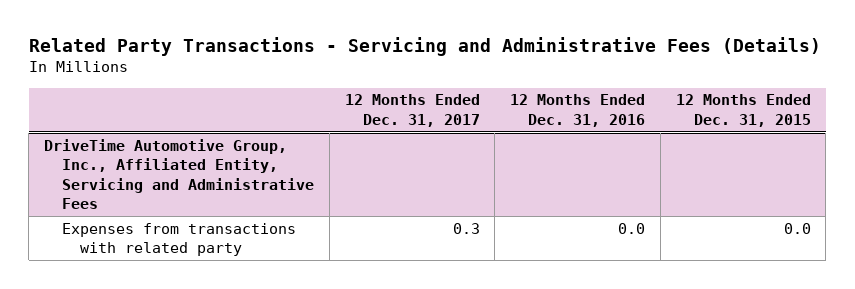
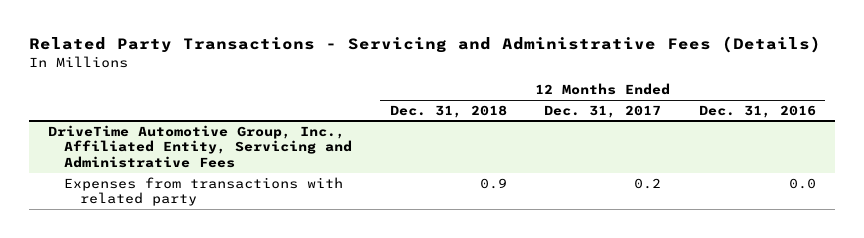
- | 12 Months Ended Dec. 31, 2017 | 12 Months Ended Dec. 31, 2016 | 12 Months Ended Dec. 31, 2015
+ | 12 Months Ended Dec. 31, 2018 | 12 Months Ended Dec. 31, 2017 | 12 Months Ended Dec. 31, 2016
@ DriveTime Automotive Group, Inc., Affiliated Entity, Servicing and Administrative Fees
- Expenses from transactions with related party | 0.3 | 0.0 | 0.0
+ Expenses from transactions with related party | 0.9 | 0.2 | 0.0

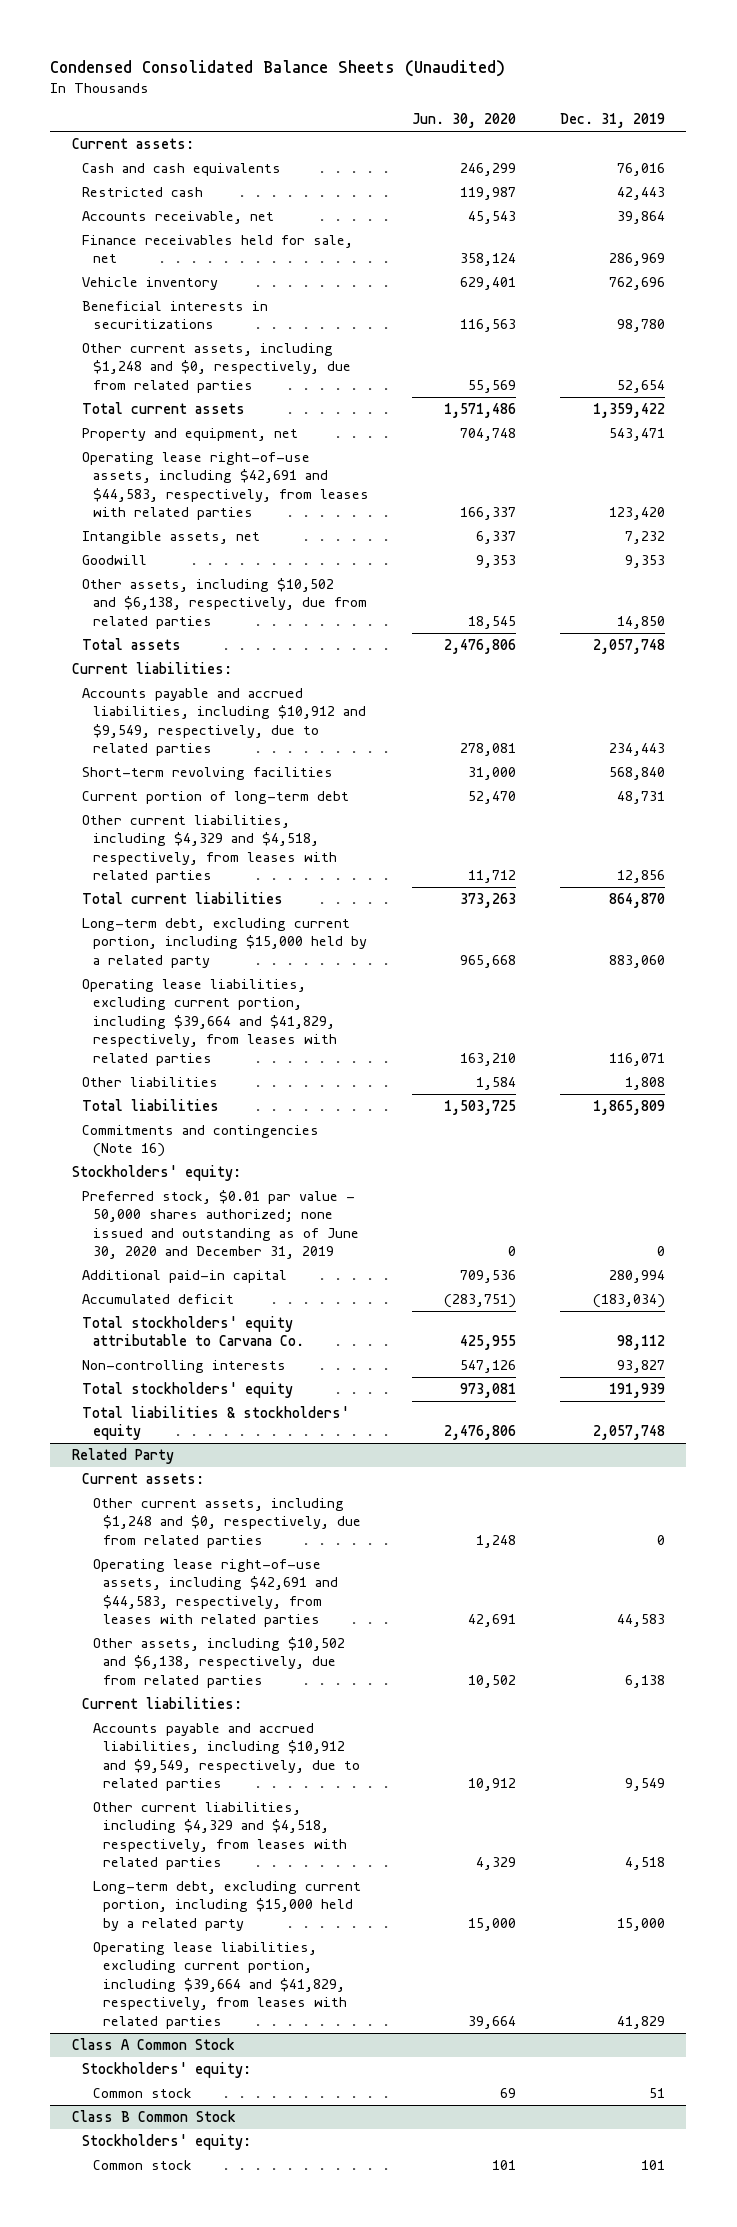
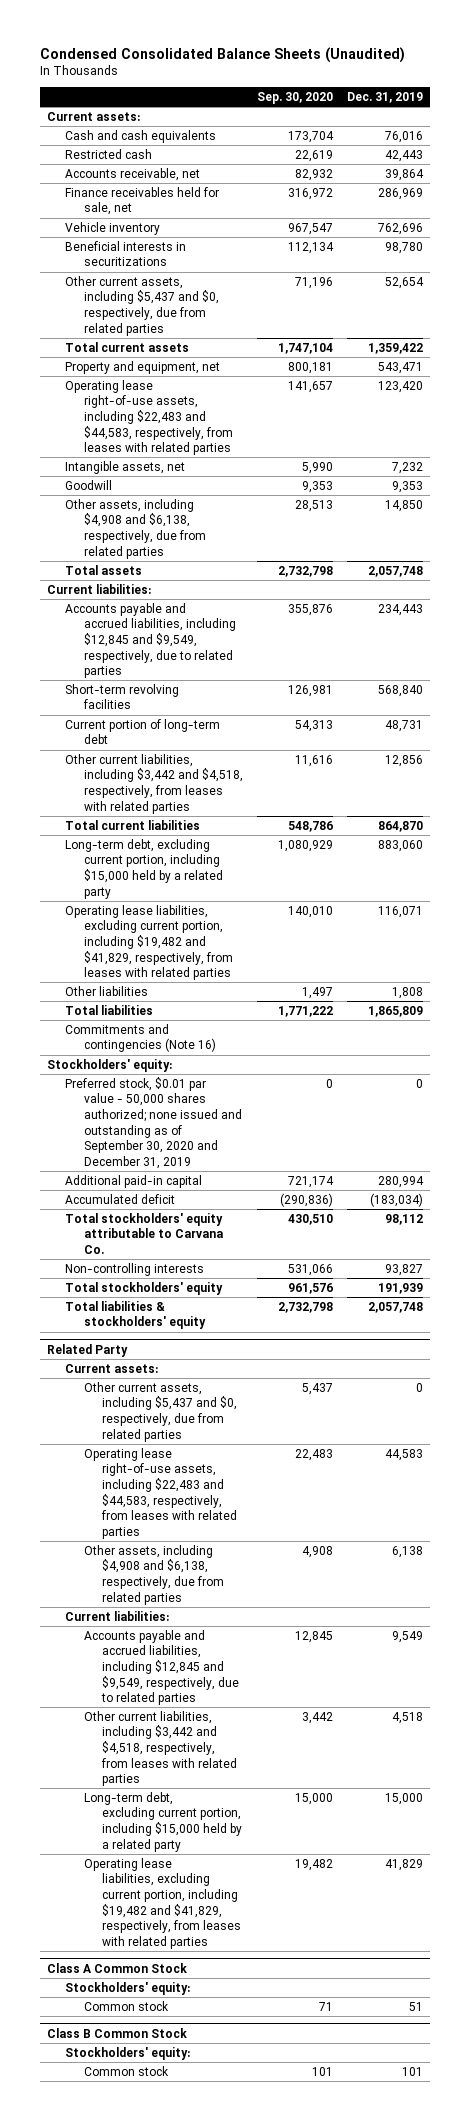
- | Jun. 30, 2020 | Dec. 31, 2019
+ | Sep. 30, 2020 | Dec. 31, 2019
- Other current assets, including $1,248 and $0, respectively, due from related parties | 55,569 | 52,654
+ Other current assets, including $5,437 and $0, respectively, due from related parties | 71,196 | 52,654
- Operating lease right-of-use assets, including $42,691 and $44,583, respectively, from leases with related parties | 166,337 | 123,420
+ Operating lease right-of-use assets, including $22,483 and $44,583, respectively, from leases with related parties | 141,657 | 123,420
- Other assets, including $10,502 and $6,138, respectively, due from related parties | 18,545 | 14,850
+ Other assets, including $4,908 and $6,138, respectively, due from related parties | 28,513 | 14,850
- Accounts payable and accrued liabilities, including $10,912 and $9,549, respectively, due to related parties | 278,081 | 234,443
+ Accounts payable and accrued liabilities, including $12,845 and $9,549, respectively, due to related parties | 355,876 | 234,443
- Other current liabilities, including $4,329 and $4,518, respectively, from leases with related parties | 11,712 | 12,856
+ Other current liabilities, including $3,442 and $4,518, respectively, from leases with related parties | 11,616 | 12,856
- Operating lease liabilities, excluding current portion, including $39,664 and $41,829, respectively, from leases with related parties | 163,210 | 116,071
+ Operating lease liabilities, excluding current portion, including $19,482 and $41,829, respectively, from leases with related parties | 140,010 | 116,071
- Preferred stock, $0.01 par value - 50,000 shares authorized; none issued and outstanding as of June 30, 2020 and December 31, 2019 | 0 | 0
+ Preferred stock, $0.01 par value - 50,000 shares authorized; none issued and outstanding as of September 30, 2020 and December 31, 2019 | 0 | 0
@ Related Party
- Other current assets, including $1,248 and $0, respectively, due from related parties | 1,248 | 0
- Operating lease right-of-use assets, including $42,691 and $44,583, respectively, from leases with related parties | 42,691 | 44,583
- Other assets, including $10,502 and $6,138, respectively, due from related parties | 10,502 | 6,138
+ Other current assets, including $5,437 and $0, respectively, due from related parties | 5,437 | 0
+ Operating lease right-of-use assets, including $22,483 and $44,583, respectively, from leases with related parties | 22,483 | 44,583
+ Other assets, including $4,908 and $6,138, respectively, due from related parties | 4,908 | 6,138
- Accounts payable and accrued liabilities, including $10,912 and $9,549, respectively, due to related parties | 10,912 | 9,549
- Other current liabilities, including $4,329 and $4,518, respectively, from leases with related parties | 4,329 | 4,518
+ Accounts payable and accrued liabilities, including $12,845 and $9,549, respectively, due to related parties | 12,845 | 9,549
+ Other current liabilities, including $3,442 and $4,518, respectively, from leases with related parties | 3,442 | 4,518
- Operating lease liabilities, excluding current portion, including $39,664 and $41,829, respectively, from leases with related parties | 39,664 | 41,829
+ Operating lease liabilities, excluding current portion, including $19,482 and $41,829, respectively, from leases with related parties | 19,482 | 41,829

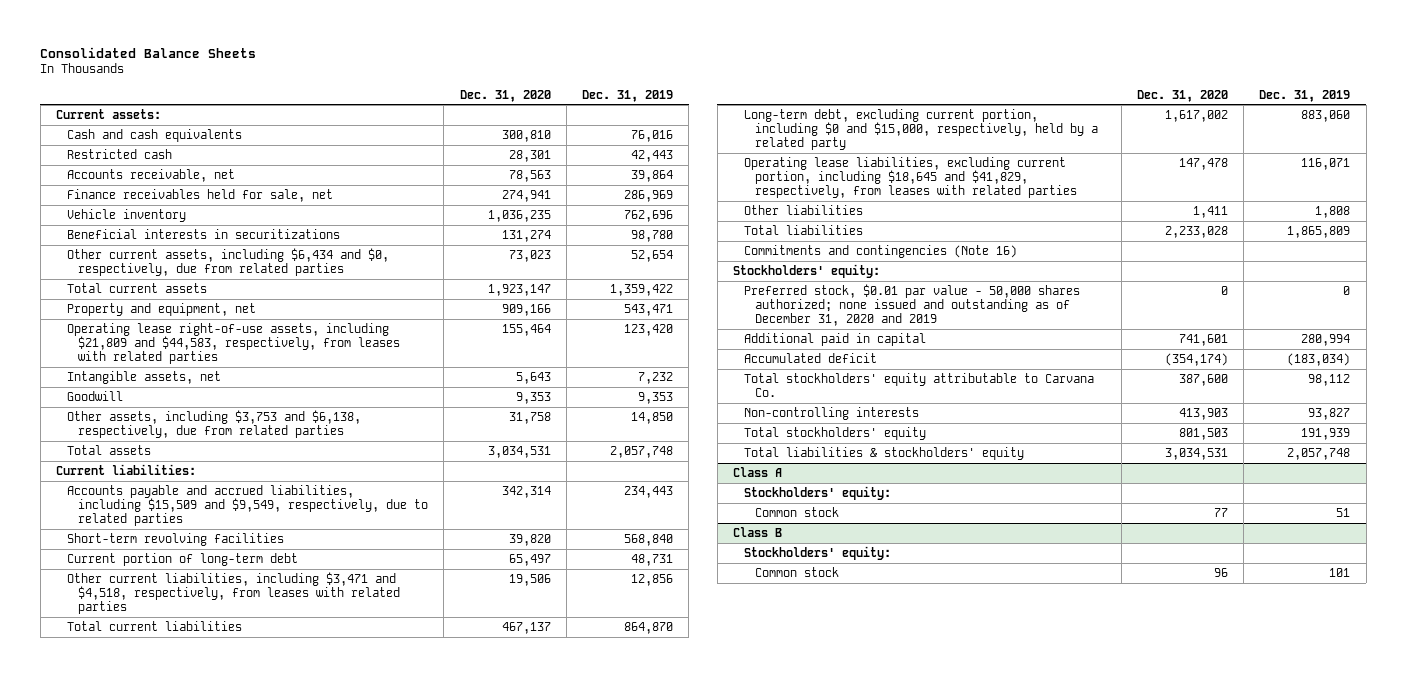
- Condensed Consolidated Balance Sheets (Unaudited)
+ Consolidated Balance Sheets
- | Sep. 30, 2020 | Dec. 31, 2019
+ | Dec. 31, 2020 | Dec. 31, 2019
- Other current assets, including $5,437 and $0, respectively, due from related parties | 71,196 | 52,654
+ Other current assets, including $6,434 and $0, respectively, due from related parties | 73,023 | 52,654
- Operating lease right-of-use assets, including $22,483 and $44,583, respectively, from leases with related parties | 141,657 | 123,420
+ Operating lease right-of-use assets, including $21,809 and $44,583, respectively, from leases with related parties | 155,464 | 123,420
- Other assets, including $4,908 and $6,138, respectively, due from related parties | 28,513 | 14,850
+ Other assets, including $3,753 and $6,138, respectively, due from related parties | 31,758 | 14,850
- Accounts payable and accrued liabilities, including $12,845 and $9,549, respectively, due to related parties | 355,876 | 234,443
+ Accounts payable and accrued liabilities, including $15,509 and $9,549, respectively, due to related parties | 342,314 | 234,443
- Other current liabilities, including $3,442 and $4,518, respectively, from leases with related parties | 11,616 | 12,856
+ Other current liabilities, including $3,471 and $4,518, respectively, from leases with related parties | 19,506 | 12,856
- Long-term debt, excluding current portion, including $15,000 held by a related party | 1,080,929 | 883,060
- Operating lease liabilities, excluding current portion, including $19,482 and $41,829, respectively, from leases with related parties | 140,010 | 116,071
+ Long-term debt, excluding current portion, including $0 and $15,000, respectively, held by a related party | 1,617,002 | 883,060
+ Operating lease liabilities, excluding current portion, including $18,645 and $41,829, respectively, from leases with related parties | 147,478 | 116,071
- Preferred stock, $0.01 par value - 50,000 shares authorized; none issued and outstanding as of September 30, 2020 and December 31, 2019 | 0 | 0
- Additional paid-in capital | 721,174 | 280,994
+ Preferred stock, $0.01 par value - 50,000 shares authorized; none issued and outstanding as of December 31, 2020 and 2019 | 0 | 0
+ Additional paid in capital | 741,601 | 280,994
- Related Party
- Current assets:
- Other current assets, including $5,437 and $0, respectively, due from related parties | 5,437 | 0
- Operating lease right-of-use assets, including $22,483 and $44,583, respectively, from leases with related parties | 22,483 | 44,583
- Other assets, including $4,908 and $6,138, respectively, due from related parties | 4,908 | 6,138
- Current liabilities:
- Accounts payable and accrued liabilities, including $12,845 and $9,549, respectively, due to related parties | 12,845 | 9,549
- Other current liabilities, including $3,442 and $4,518, respectively, from leases with related parties | 3,442 | 4,518
- Long-term debt, excluding current portion, including $15,000 held by a related party | 15,000 | 15,000
- Operating lease liabilities, excluding current portion, including $19,482 and $41,829, respectively, from leases with related parties | 19,482 | 41,829
- Class A Common Stock
+ Class A
- Class B Common Stock
+ Class B

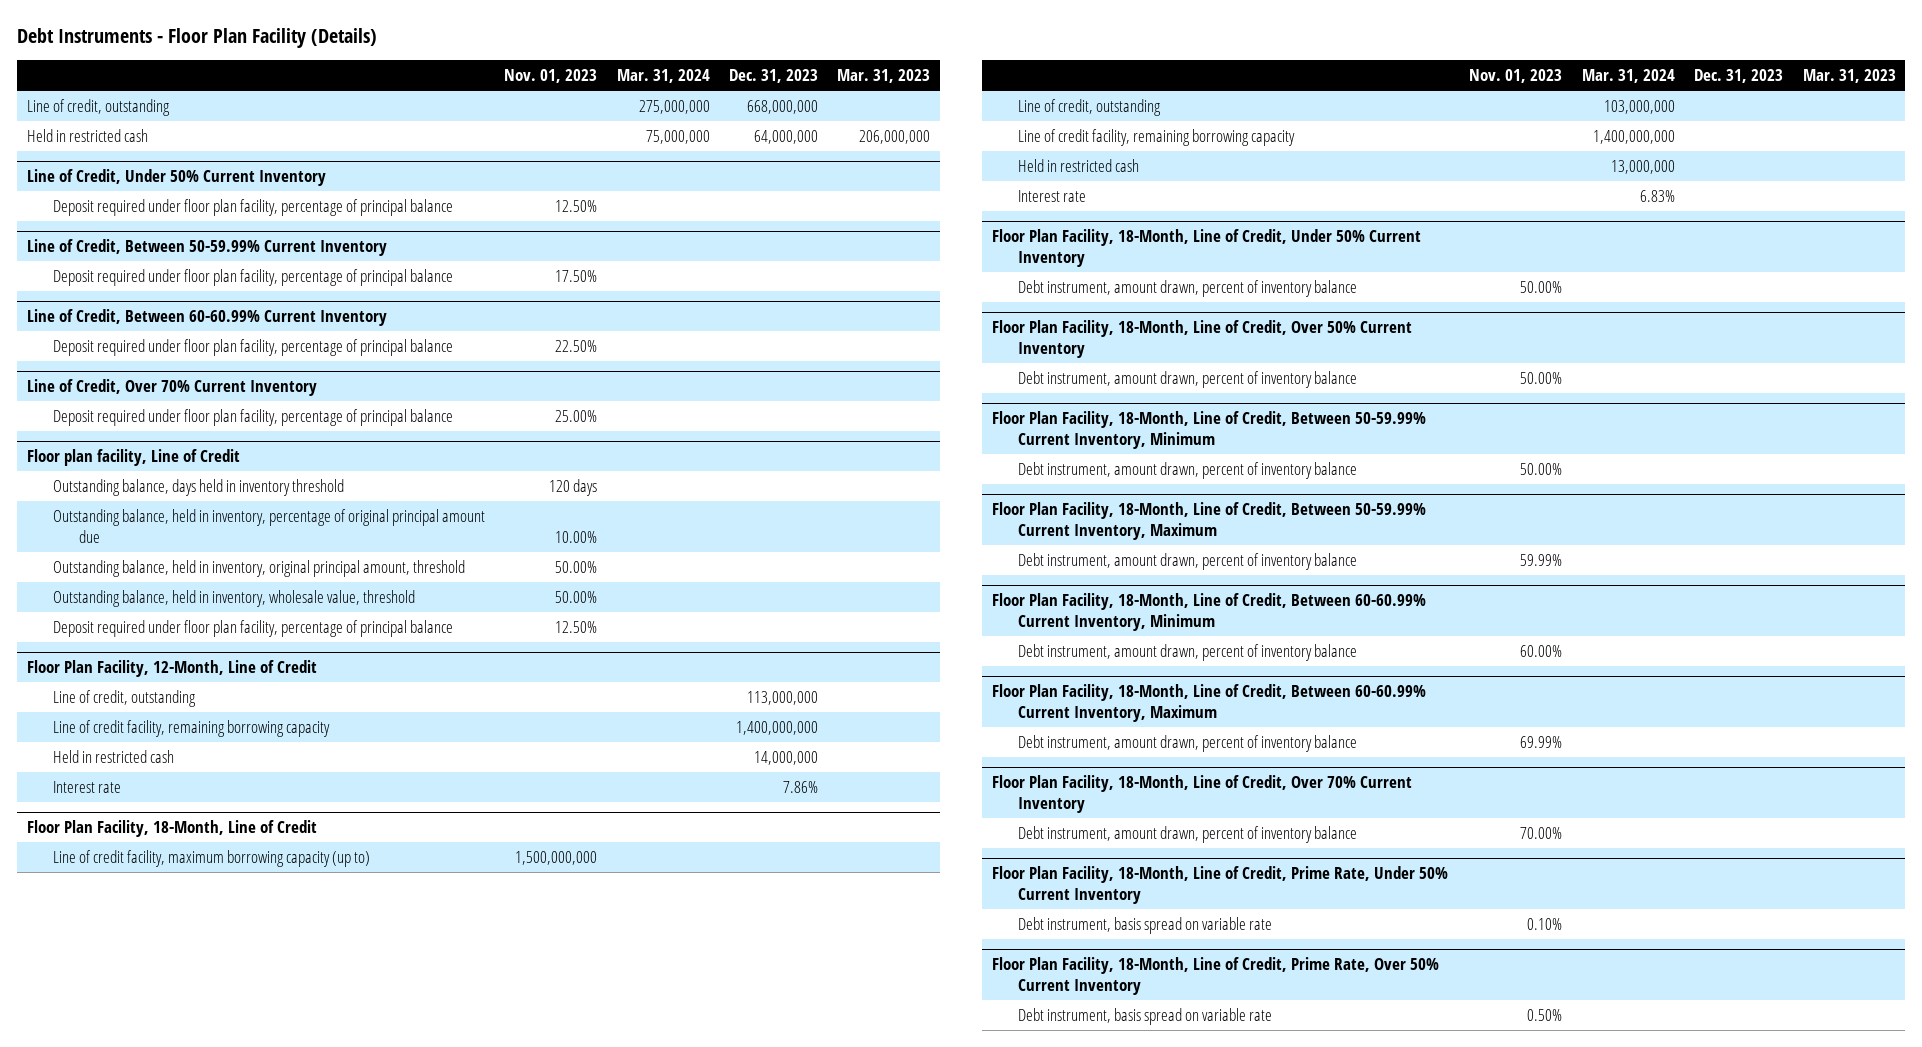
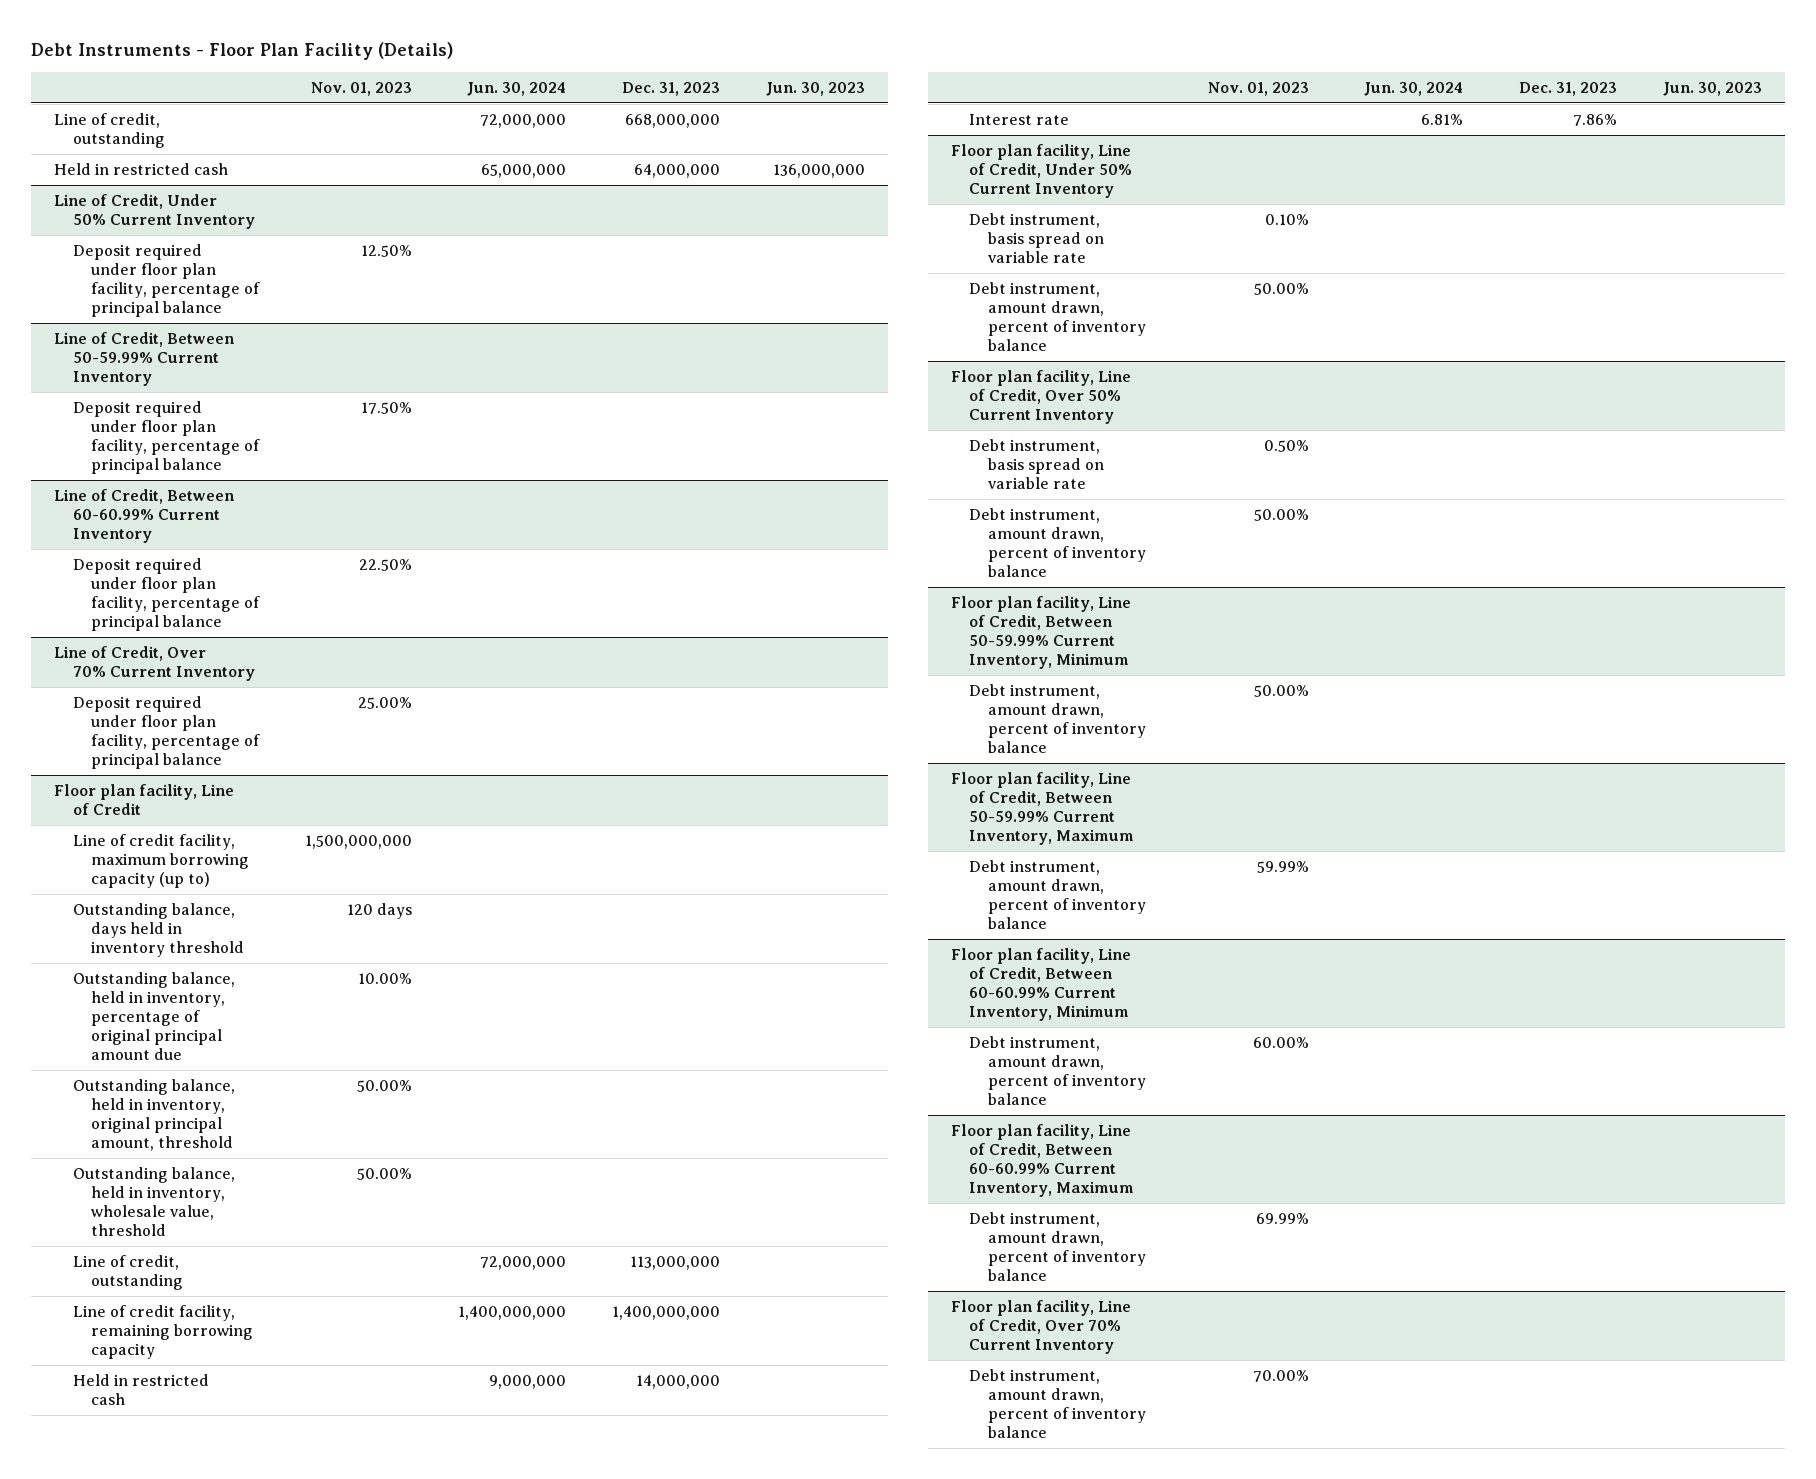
- | Nov. 01, 2023 | Mar. 31, 2024 | Dec. 31, 2023 | Mar. 31, 2023
+ | Nov. 01, 2023 | Jun. 30, 2024 | Dec. 31, 2023 | Jun. 30, 2023
@ Floor plan facility, Line of Credit
+ Line of credit facility, maximum borrowing capacity (up to) | 1,500,000,000 | | |
- Deposit required under floor plan facility, percentage of principal balance | 12.50% | | |
- Floor Plan Facility, 12-Month, Line of Credit
- Floor Plan Facility, 18-Month, Line of Credit
- Line of credit facility, maximum borrowing capacity (up to) | 1,500,000,000 | | |
- Line of credit, outstanding | | 103,000,000 | |
- Line of credit facility, remaining borrowing capacity | | 1,400,000,000 | |
- Held in restricted cash | | 13,000,000 | |
- Interest rate | | 6.83% | |
- Floor Plan Facility, 18-Month, Line of Credit, Under 50% Current Inventory
+ Floor plan facility, Line of Credit, Under 50% Current Inventory
+ Debt instrument, basis spread on variable rate | 0.10% | | |
- Floor Plan Facility, 18-Month, Line of Credit, Over 50% Current Inventory
+ Floor plan facility, Line of Credit, Over 50% Current Inventory
+ Debt instrument, basis spread on variable rate | 0.50% | | |
- Floor Plan Facility, 18-Month, Line of Credit, Between 50-59.99% Current Inventory, Minimum
+ Floor plan facility, Line of Credit, Between 50-59.99% Current Inventory, Minimum
- Floor Plan Facility, 18-Month, Line of Credit, Between 50-59.99% Current Inventory, Maximum
+ Floor plan facility, Line of Credit, Between 50-59.99% Current Inventory, Maximum
- Floor Plan Facility, 18-Month, Line of Credit, Between 60-60.99% Current Inventory, Minimum
+ Floor plan facility, Line of Credit, Between 60-60.99% Current Inventory, Minimum
- Floor Plan Facility, 18-Month, Line of Credit, Between 60-60.99% Current Inventory, Maximum
+ Floor plan facility, Line of Credit, Between 60-60.99% Current Inventory, Maximum
- Floor Plan Facility, 18-Month, Line of Credit, Over 70% Current Inventory
+ Floor plan facility, Line of Credit, Over 70% Current Inventory
- Floor Plan Facility, 18-Month, Line of Credit, Prime Rate, Under 50% Current Inventory
- Debt instrument, basis spread on variable rate | 0.10% | | |
- Floor Plan Facility, 18-Month, Line of Credit, Prime Rate, Over 50% Current Inventory
- Debt instrument, basis spread on variable rate | 0.50% | | |

